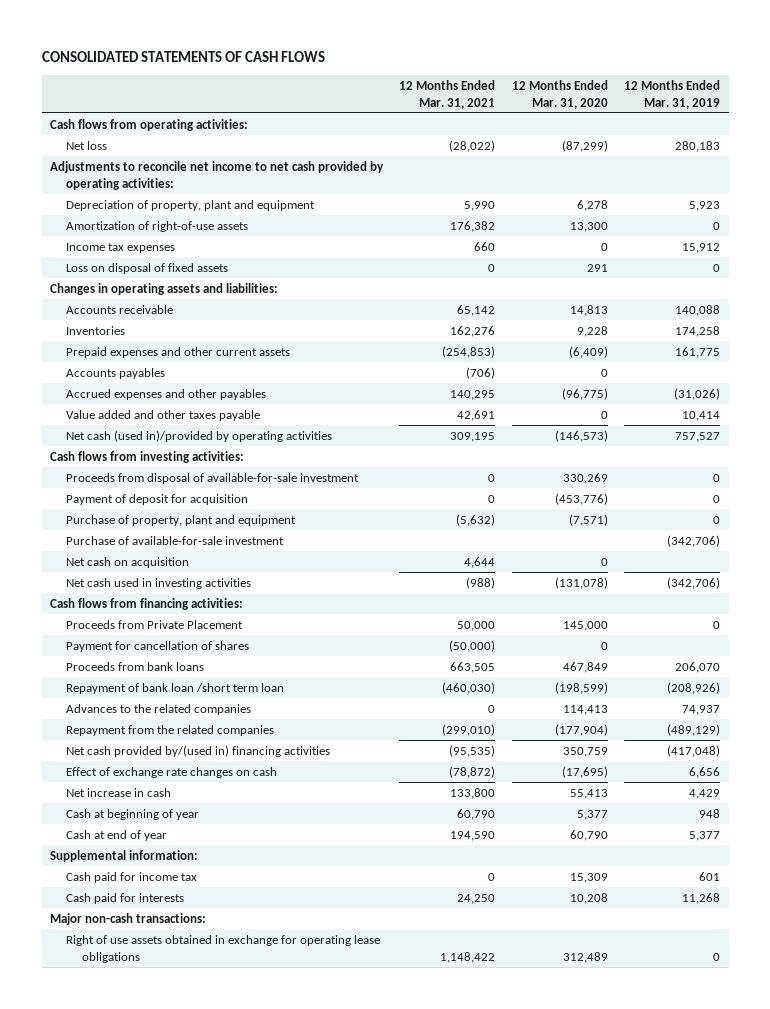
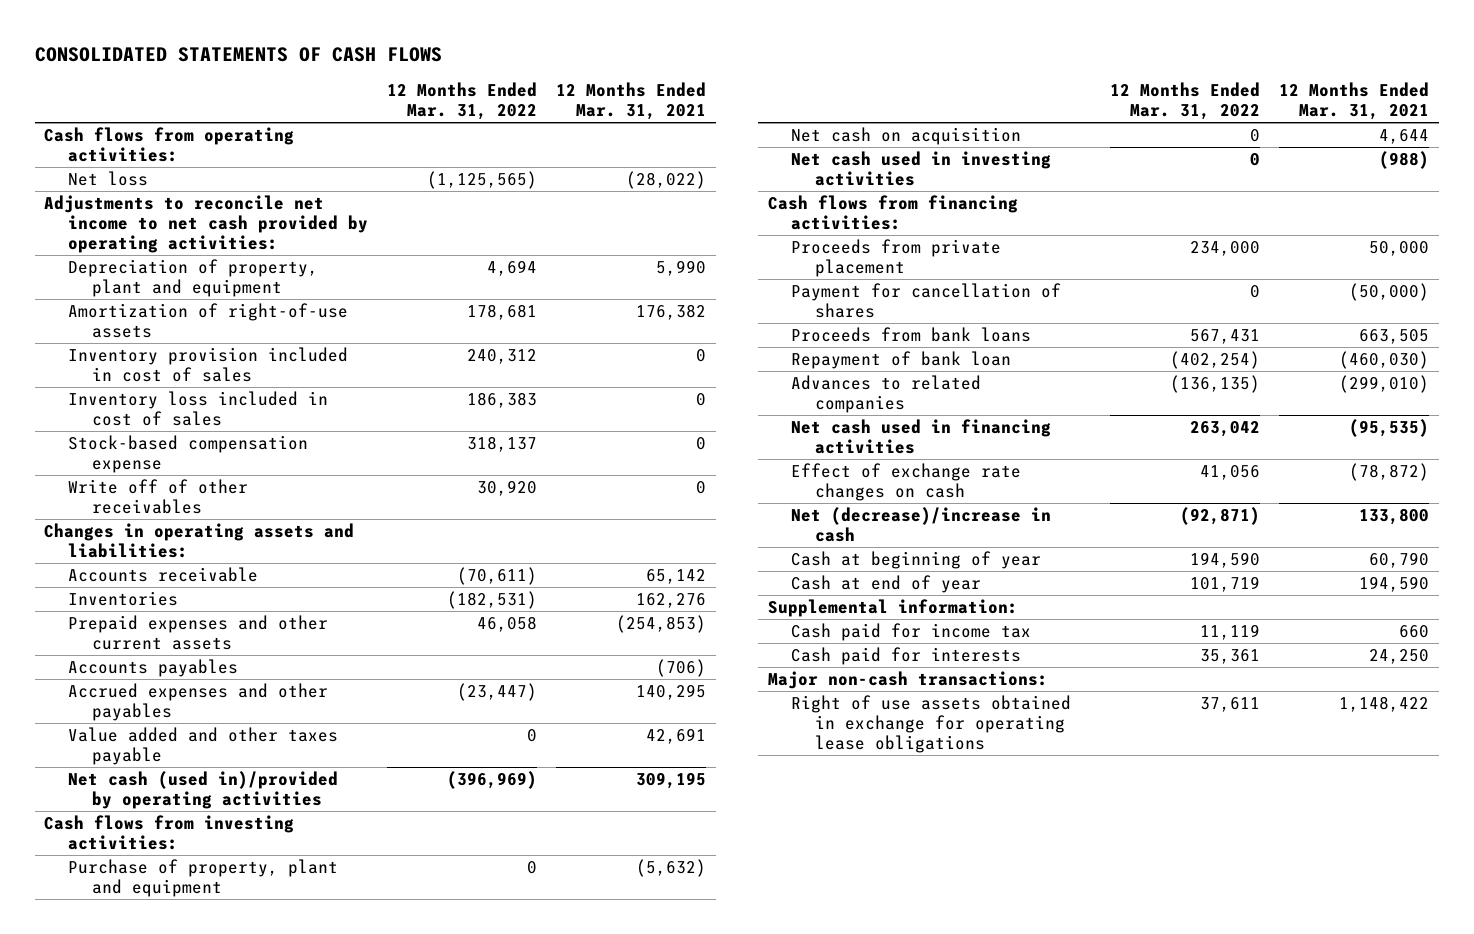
- | 12 Months Ended Mar. 31, 2021 | 12 Months Ended Mar. 31, 2020 | 12 Months Ended Mar. 31, 2019
+ | 12 Months Ended Mar. 31, 2022 | 12 Months Ended Mar. 31, 2021
- Income tax expenses | 660 | 0 | 15,912
- Loss on disposal of fixed assets | 0 | 291 | 0
+ Inventory provision included in cost of sales | 240,312 | 0
+ Inventory loss included in cost of sales | 186,383 | 0
+ Stock-based compensation expense | 318,137 | 0
+ Write off of other receivables | 30,920 | 0
- Proceeds from disposal of available-for-sale investment | 0 | 330,269 | 0
- Payment of deposit for acquisition | 0 | (453,776) | 0
- Purchase of available-for-sale investment | | | (342,706)
- Proceeds from Private Placement | 50,000 | 145,000 | 0
+ Proceeds from private placement | 234,000 | 50,000
- Repayment of bank loan /short term loan | (460,030) | (198,599) | (208,926)
- Advances to the related companies | 0 | 114,413 | 74,937
- Repayment from the related companies | (299,010) | (177,904) | (489,129)
- Net cash provided by/(used in) financing activities | (95,535) | 350,759 | (417,048)
+ Repayment of bank loan | (402,254) | (460,030)
+ Advances to related companies | (136,135) | (299,010)
+ Net cash used in financing activities | 263,042 | (95,535)
- Net increase in cash | 133,800 | 55,413 | 4,429
+ Net (decrease)/increase in cash | (92,871) | 133,800
- Cash paid for income tax | 0 | 15,309 | 601
+ Cash paid for income tax | 11,119 | 660

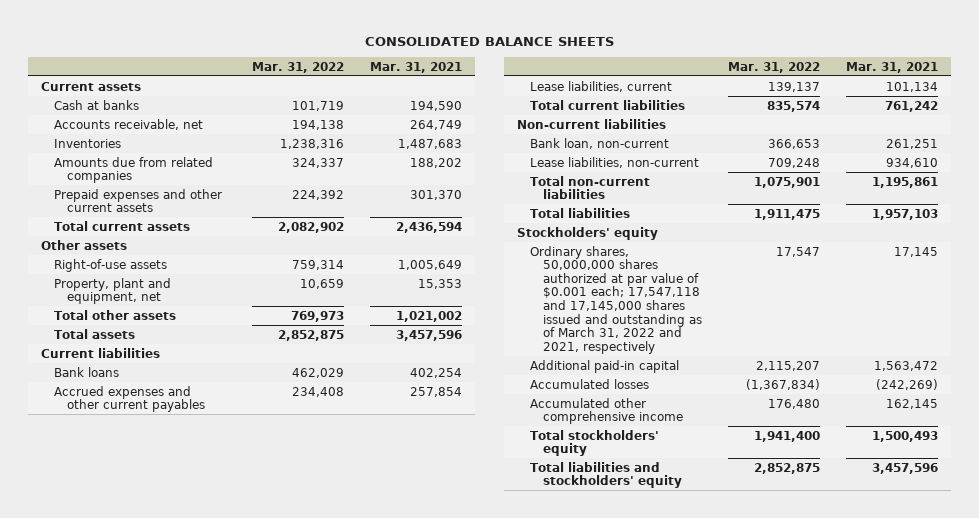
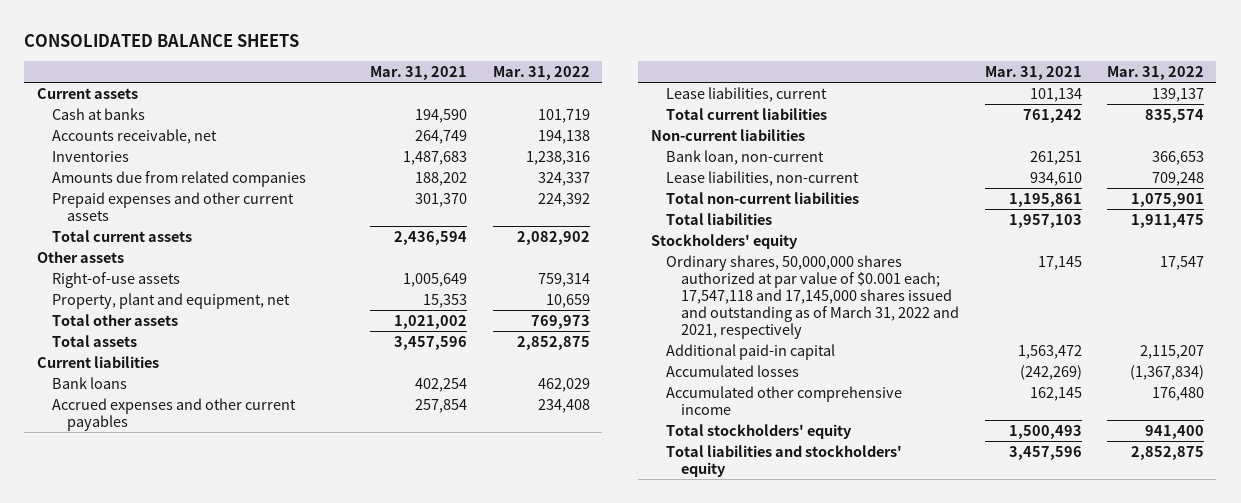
- | Mar. 31, 2022 | Mar. 31, 2021
+ | Mar. 31, 2021 | Mar. 31, 2022
- Total stockholders' equity | 1,941,400 | 1,500,493
+ Total stockholders' equity | 1,500,493 | 941,400

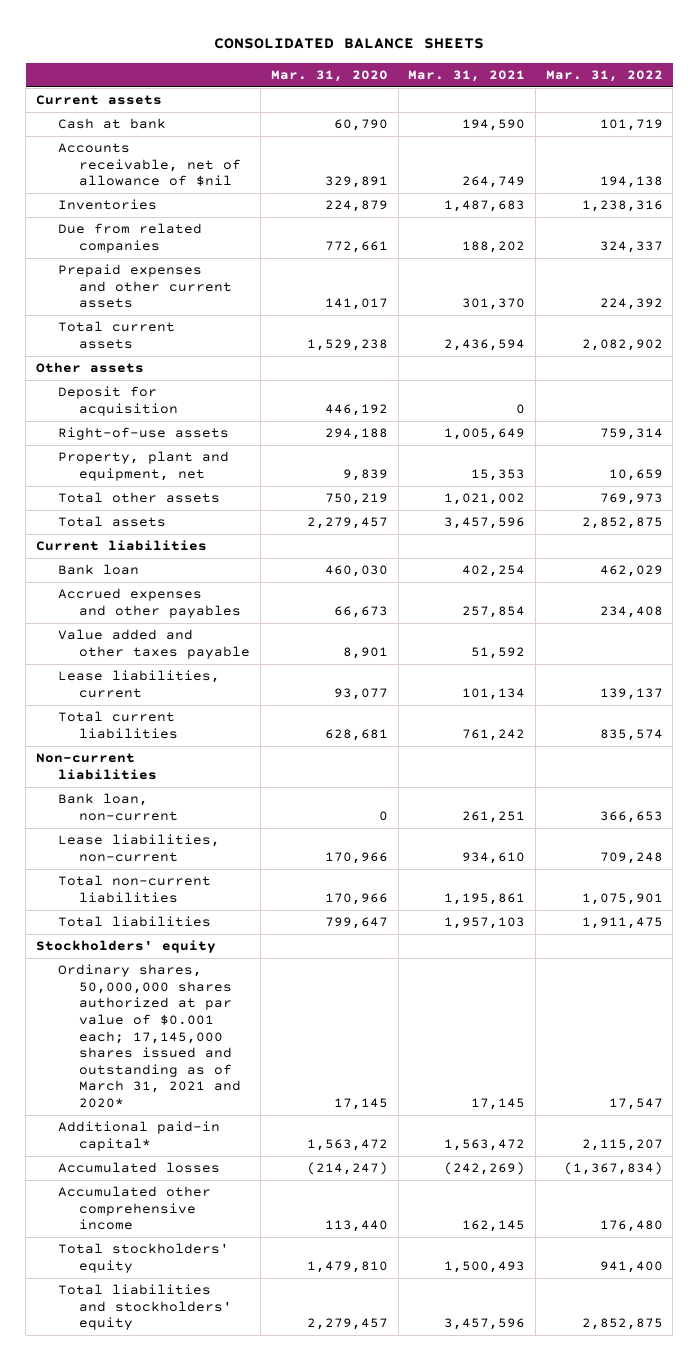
- | Mar. 31, 2021 | Mar. 31, 2022
+ | Mar. 31, 2020 | Mar. 31, 2021 | Mar. 31, 2022
- Cash at banks | 194,590 | 101,719
- Accounts receivable, net | 264,749 | 194,138
+ Cash at bank | 60,790 | 194,590 | 101,719
+ Accounts receivable, net of allowance of $nil | 329,891 | 264,749 | 194,138
- Amounts due from related companies | 188,202 | 324,337
+ Due from related companies | 772,661 | 188,202 | 324,337
+ Deposit for acquisition | 446,192 | 0 |
- Bank loans | 402,254 | 462,029
- Accrued expenses and other current payables | 257,854 | 234,408
+ Bank loan | 460,030 | 402,254 | 462,029
+ Accrued expenses and other payables | 66,673 | 257,854 | 234,408
+ Value added and other taxes payable | 8,901 | 51,592 |
- Ordinary shares, 50,000,000 shares authorized at par value of $0.001 each; 17,547,118 and 17,145,000 shares issued and outstanding as of March 31, 2022 and 2021, respectively | 17,145 | 17,547
- Additional paid-in capital | 1,563,472 | 2,115,207
+ Ordinary shares, 50,000,000 shares authorized at par value of $0.001 each; 17,145,000 shares issued and outstanding as of March 31, 2021 and 2020* | 17,145 | 17,145 | 17,547
+ Additional paid-in capital* | 1,563,472 | 1,563,472 | 2,115,207

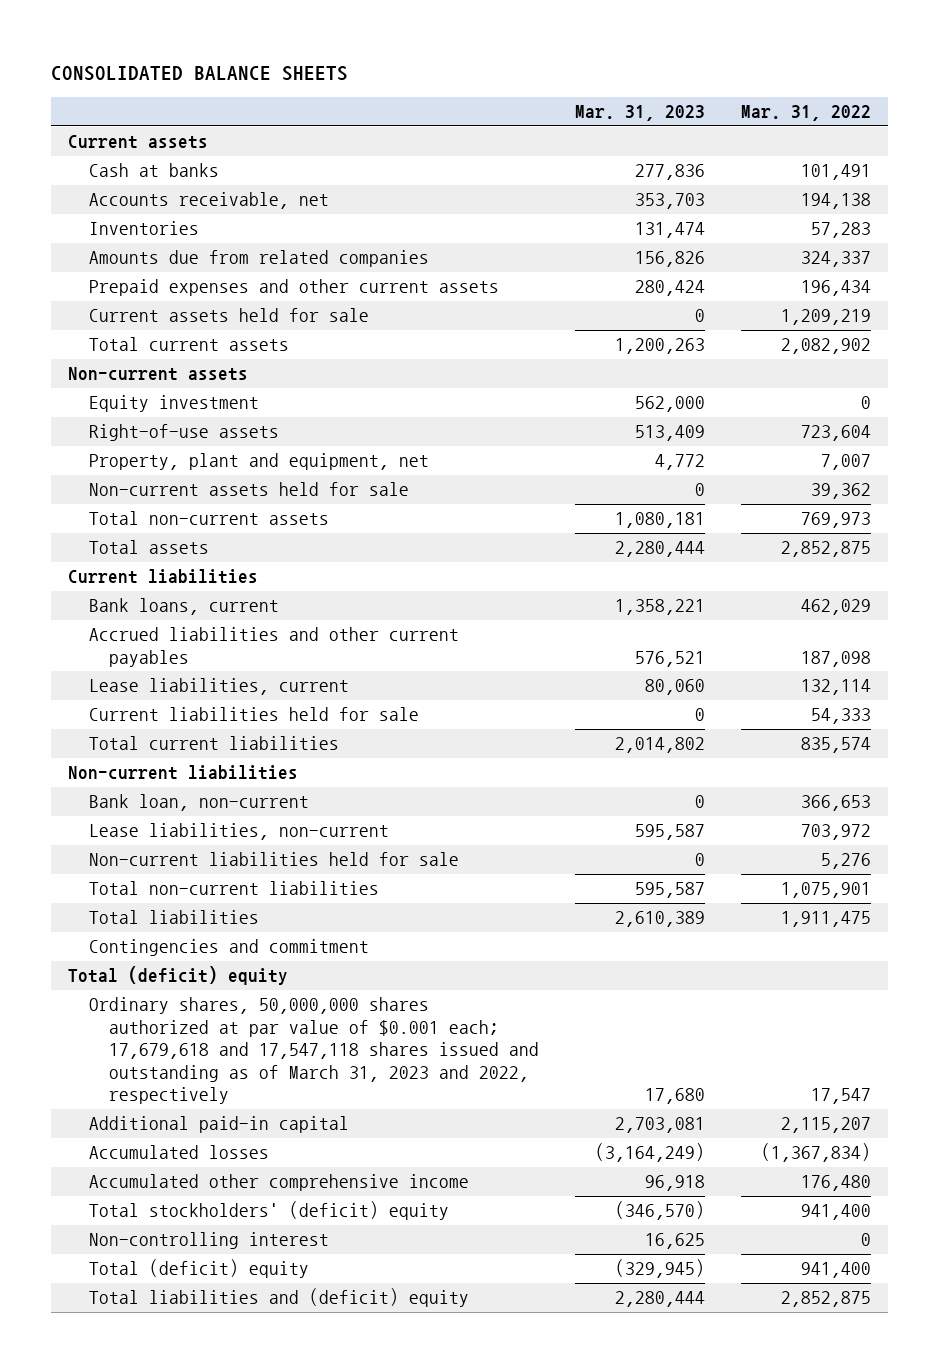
- | Mar. 31, 2020 | Mar. 31, 2021 | Mar. 31, 2022
+ | Mar. 31, 2023 | Mar. 31, 2022
- Cash at bank | 60,790 | 194,590 | 101,719
- Accounts receivable, net of allowance of $nil | 329,891 | 264,749 | 194,138
- Inventories | 224,879 | 1,487,683 | 1,238,316
- Due from related companies | 772,661 | 188,202 | 324,337
- Prepaid expenses and other current assets | 141,017 | 301,370 | 224,392
+ Cash at banks | 277,836 | 101,491
+ Accounts receivable, net | 353,703 | 194,138
+ Inventories | 131,474 | 57,283
+ Amounts due from related companies | 156,826 | 324,337
+ Prepaid expenses and other current assets | 280,424 | 196,434
+ Current assets held for sale | 0 | 1,209,219
- Other assets
- Deposit for acquisition | 446,192 | 0 |
- Right-of-use assets | 294,188 | 1,005,649 | 759,314
- Property, plant and equipment, net | 9,839 | 15,353 | 10,659
- Total other assets | 750,219 | 1,021,002 | 769,973
+ Non-current assets
+ Equity investment | 562,000 | 0
+ Right-of-use assets | 513,409 | 723,604
+ Property, plant and equipment, net | 4,772 | 7,007
+ Non-current assets held for sale | 0 | 39,362
+ Total non-current assets | 1,080,181 | 769,973
- Bank loan | 460,030 | 402,254 | 462,029
- Accrued expenses and other payables | 66,673 | 257,854 | 234,408
- Value added and other taxes payable | 8,901 | 51,592 |
- Lease liabilities, current | 93,077 | 101,134 | 139,137
+ Bank loans, current | 1,358,221 | 462,029
+ Accrued liabilities and other current payables | 576,521 | 187,098
+ Lease liabilities, current | 80,060 | 132,114
+ Current liabilities held for sale | 0 | 54,333
- Lease liabilities, non-current | 170,966 | 934,610 | 709,248
+ Lease liabilities, non-current | 595,587 | 703,972
+ Non-current liabilities held for sale | 0 | 5,276
- Stockholders' equity
- Ordinary shares, 50,000,000 shares authorized at par value of $0.001 each; 17,145,000 shares issued and outstanding as of March 31, 2021 and 2020* | 17,145 | 17,145 | 17,547
- Additional paid-in capital* | 1,563,472 | 1,563,472 | 2,115,207
+ Contingencies and commitment
+ Total (deficit) equity
+ Ordinary shares, 50,000,000 shares authorized at par value of $0.001 each; 17,679,618 and 17,547,118 shares issued and outstanding as of March 31, 2023 and 2022, respectively | 17,680 | 17,547
+ Additional paid-in capital | 2,703,081 | 2,115,207
- Total stockholders' equity | 1,479,810 | 1,500,493 | 941,400
- Total liabilities and stockholders' equity | 2,279,457 | 3,457,596 | 2,852,875
+ Total stockholders' (deficit) equity | (346,570) | 941,400
+ Non-controlling interest | 16,625 | 0
+ Total (deficit) equity | (329,945) | 941,400
+ Total liabilities and (deficit) equity | 2,280,444 | 2,852,875

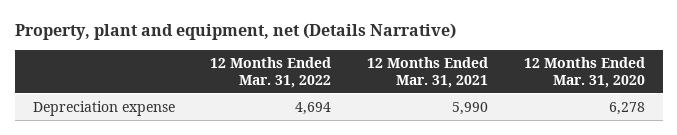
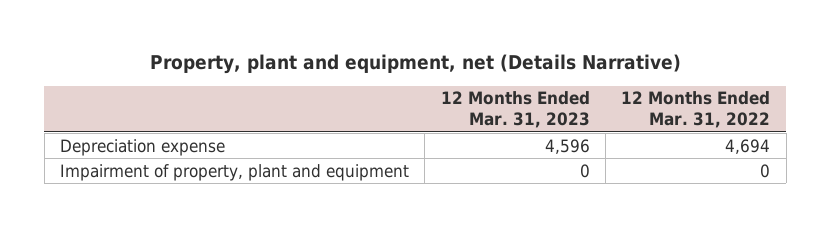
- | 12 Months Ended Mar. 31, 2022 | 12 Months Ended Mar. 31, 2021 | 12 Months Ended Mar. 31, 2020
+ | 12 Months Ended Mar. 31, 2023 | 12 Months Ended Mar. 31, 2022
+ Impairment of property, plant and equipment | 0 | 0

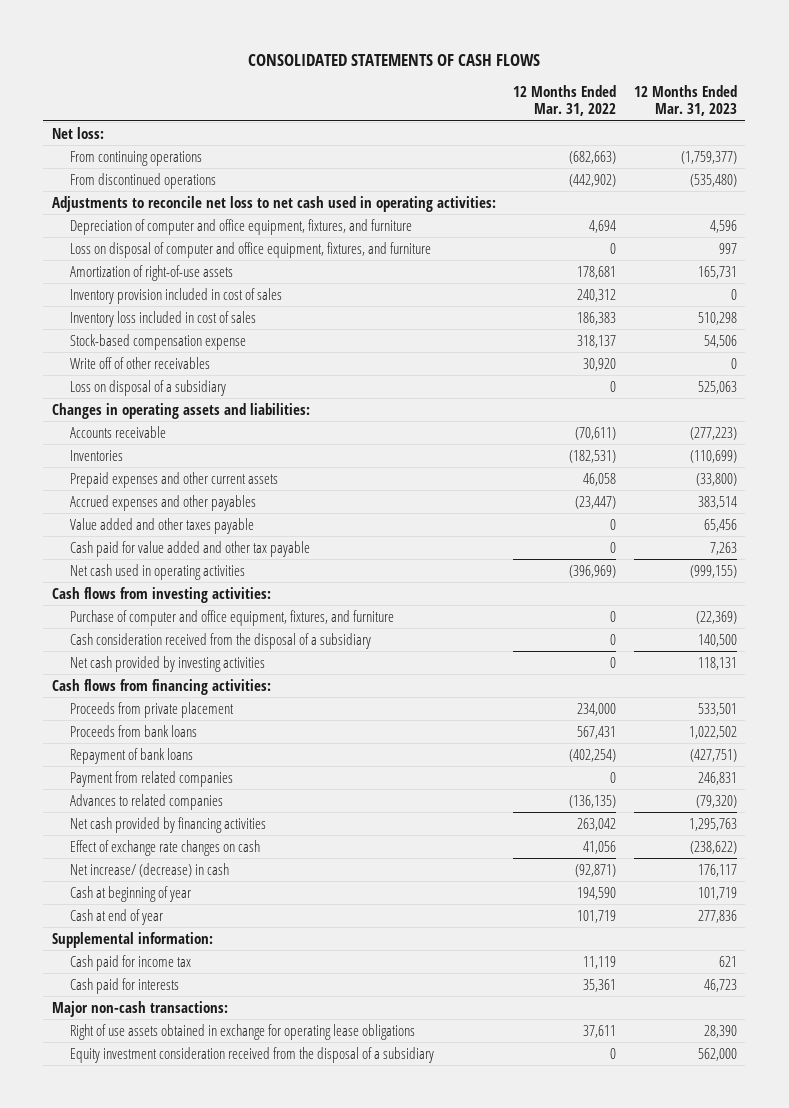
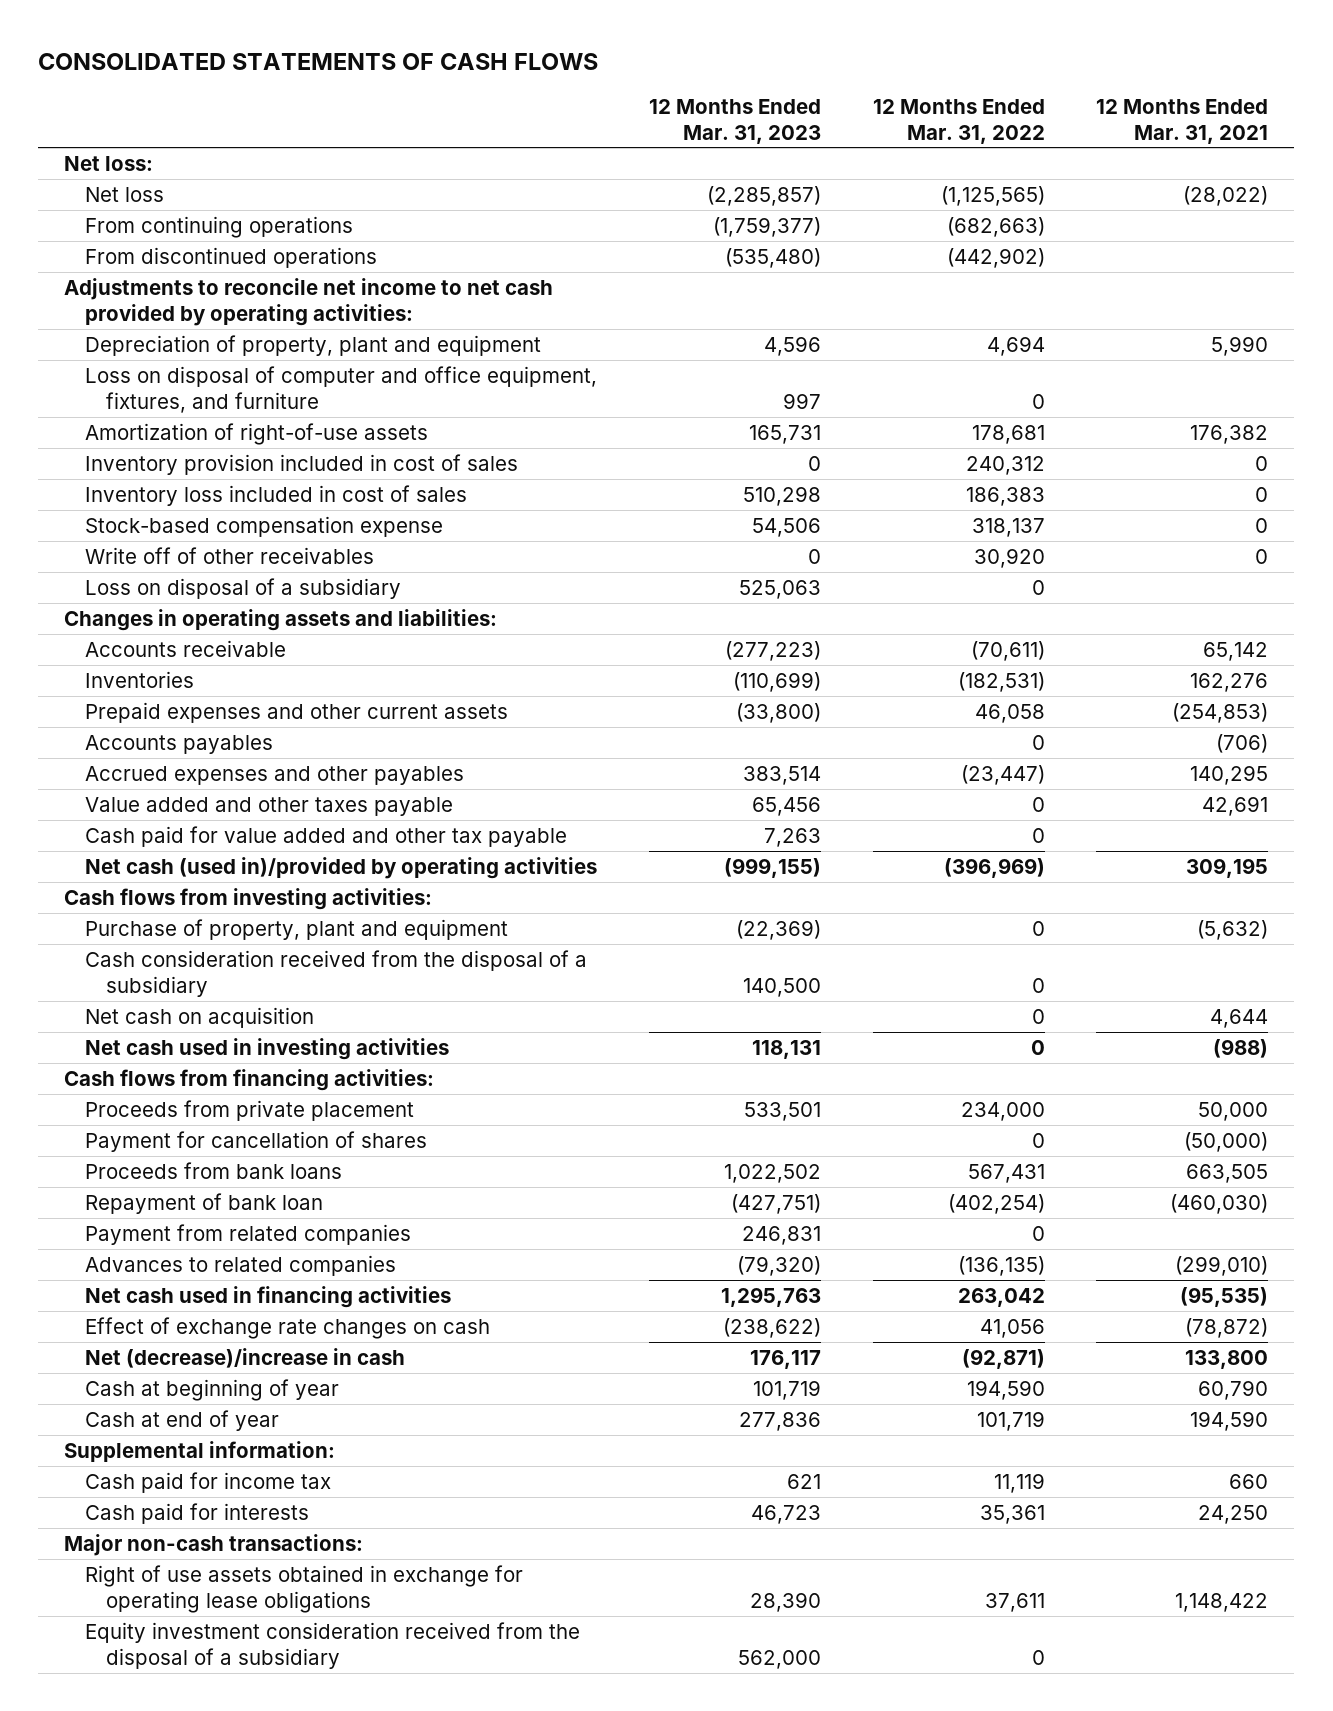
- | 12 Months Ended Mar. 31, 2022 | 12 Months Ended Mar. 31, 2023
+ | 12 Months Ended Mar. 31, 2023 | 12 Months Ended Mar. 31, 2022 | 12 Months Ended Mar. 31, 2021
+ Net loss | (2,285,857) | (1,125,565) | (28,022)
- Adjustments to reconcile net loss to net cash used in operating activities:
- Depreciation of computer and office equipment, fixtures, and furniture | 4,694 | 4,596
+ Adjustments to reconcile net income to net cash provided by operating activities:
+ Depreciation of property, plant and equipment | 4,596 | 4,694 | 5,990
+ Accounts payables | | 0 | (706)
- Net cash used in operating activities | (396,969) | (999,155)
+ Net cash (used in)/provided by operating activities | (999,155) | (396,969) | 309,195
- Purchase of computer and office equipment, fixtures, and furniture | 0 | (22,369)
+ Purchase of property, plant and equipment | (22,369) | 0 | (5,632)
- Net cash provided by investing activities | 0 | 118,131
+ Net cash on acquisition | | 0 | 4,644
+ Net cash used in investing activities | 118,131 | 0 | (988)
+ Payment for cancellation of shares | | 0 | (50,000)
- Repayment of bank loans | (402,254) | (427,751)
+ Repayment of bank loan | (427,751) | (402,254) | (460,030)
- Net cash provided by financing activities | 263,042 | 1,295,763
+ Net cash used in financing activities | 1,295,763 | 263,042 | (95,535)
- Net increase/ (decrease) in cash | (92,871) | 176,117
+ Net (decrease)/increase in cash | 176,117 | (92,871) | 133,800

